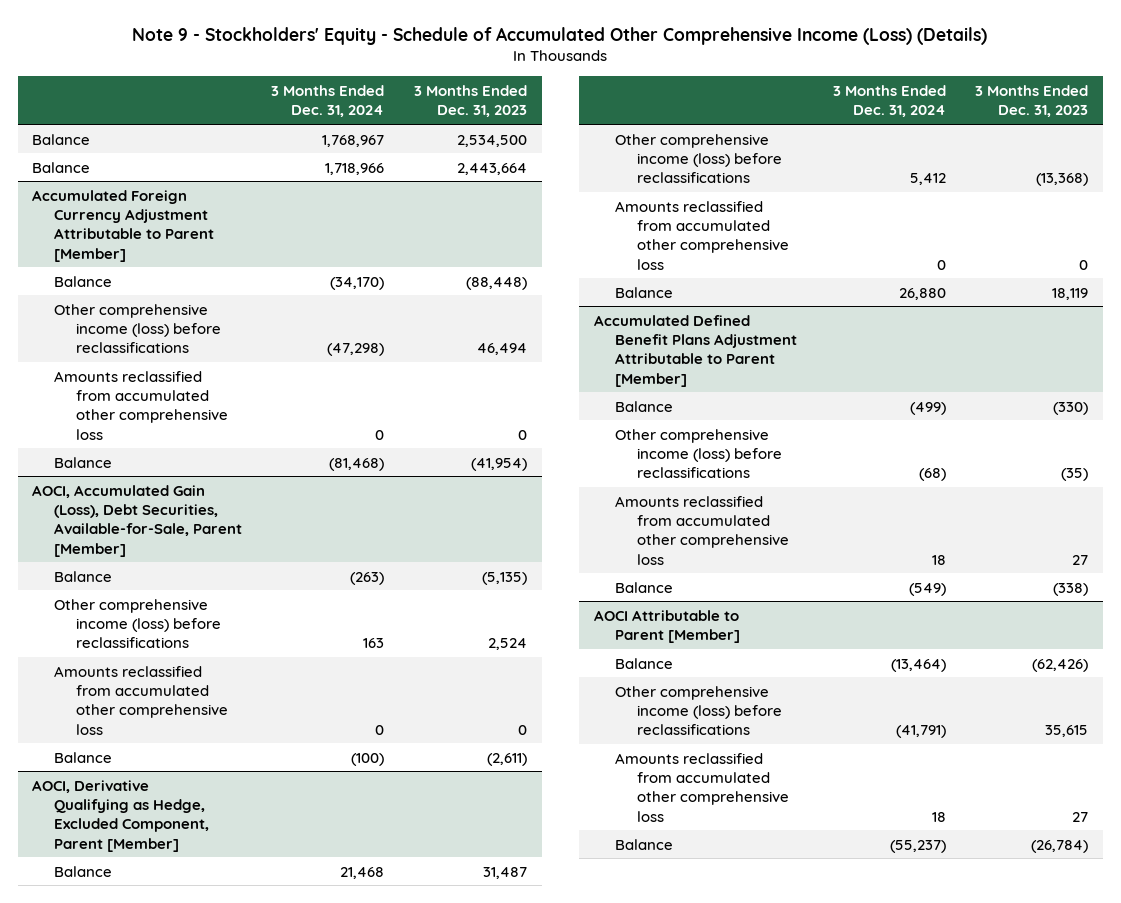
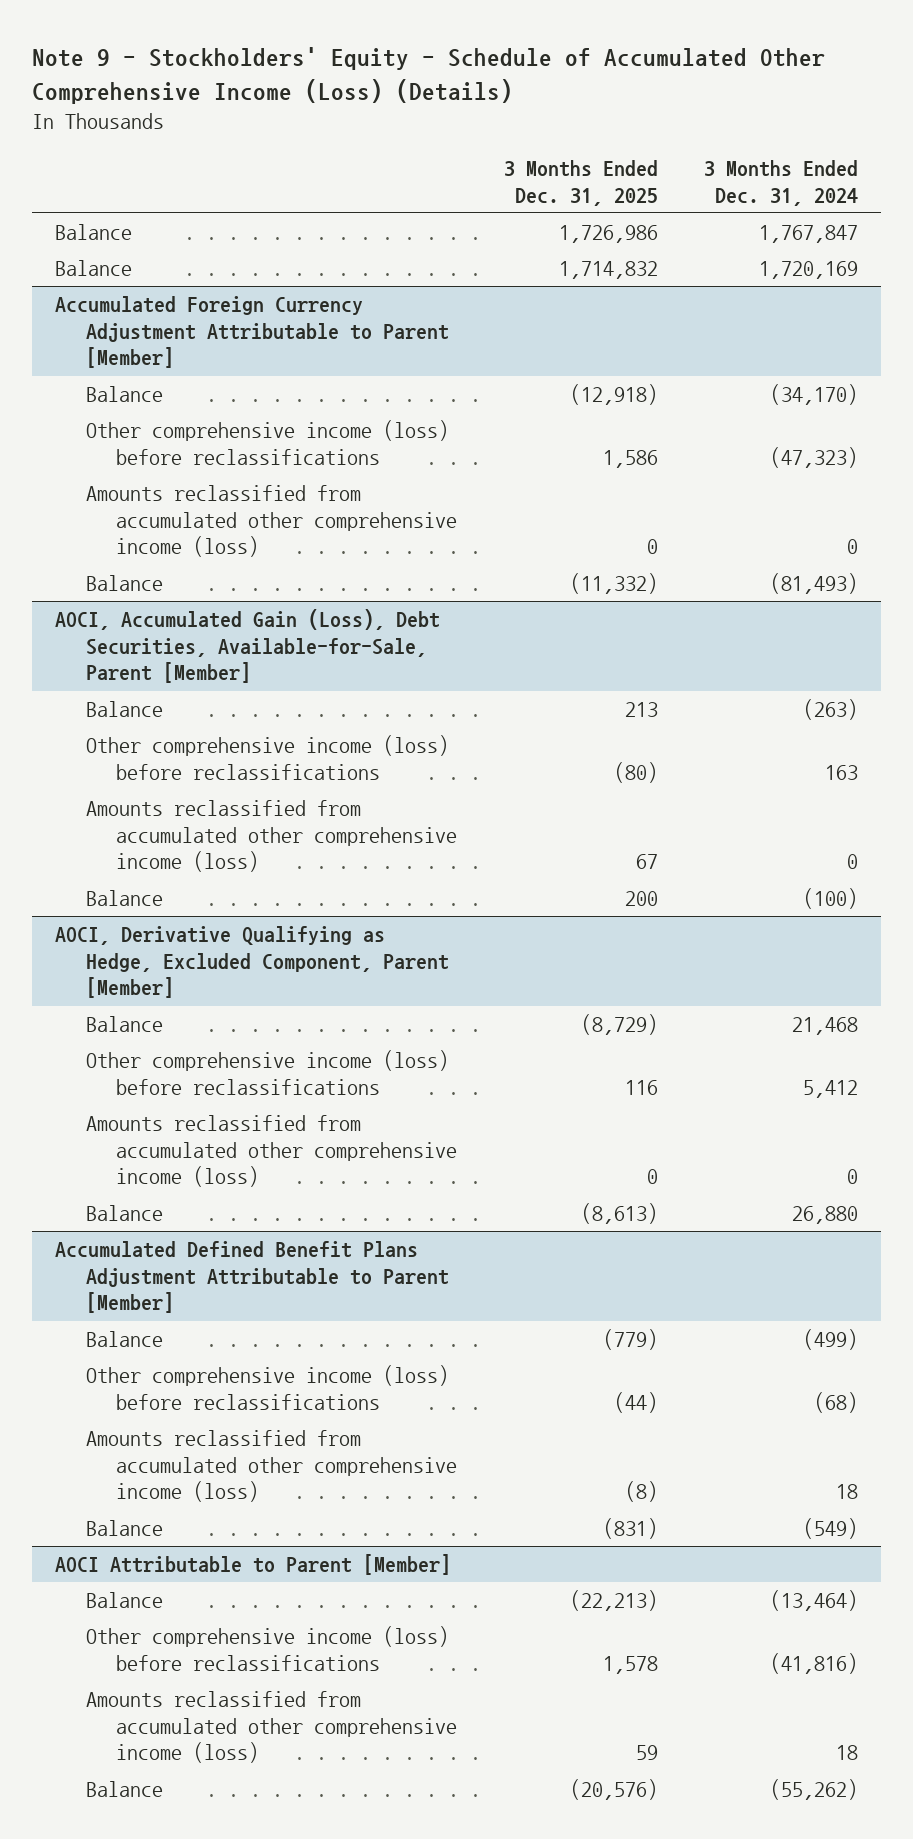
- | 3 Months Ended Dec. 31, 2024 | 3 Months Ended Dec. 31, 2023
+ | 3 Months Ended Dec. 31, 2025 | 3 Months Ended Dec. 31, 2024
- Balance | 1,768,967 | 2,534,500
- Balance | 1,718,966 | 2,443,664
+ Balance | 1,726,986 | 1,767,847
+ Balance | 1,714,832 | 1,720,169
@ Accumulated Foreign Currency Adjustment Attributable to Parent [Member]
- Other comprehensive income (loss) before reclassifications | (47,298) | 46,494
- Amounts reclassified from accumulated other comprehensive loss | 0 | 0
- Balance | (81,468) | (41,954)
+ Other comprehensive income (loss) before reclassifications | 1,586 | (47,323)
+ Amounts reclassified from accumulated other comprehensive income (loss) | 0 | 0
+ Balance | (11,332) | (81,493)
@ AOCI, Accumulated Gain (Loss), Debt Securities, Available-for-Sale, Parent [Member]
- Amounts reclassified from accumulated other comprehensive loss | 0 | 0
+ Amounts reclassified from accumulated other comprehensive income (loss) | 67 | 0
@ AOCI, Derivative Qualifying as Hedge, Excluded Component, Parent [Member]
- Amounts reclassified from accumulated other comprehensive loss | 0 | 0
+ Amounts reclassified from accumulated other comprehensive income (loss) | 0 | 0
@ Accumulated Defined Benefit Plans Adjustment Attributable to Parent [Member]
- Amounts reclassified from accumulated other comprehensive loss | 18 | 27
+ Amounts reclassified from accumulated other comprehensive income (loss) | (8) | 18
@ AOCI Attributable to Parent [Member]
- Other comprehensive income (loss) before reclassifications | (41,791) | 35,615
- Amounts reclassified from accumulated other comprehensive loss | 18 | 27
- Balance | (55,237) | (26,784)
+ Other comprehensive income (loss) before reclassifications | 1,578 | (41,816)
+ Amounts reclassified from accumulated other comprehensive income (loss) | 59 | 18
+ Balance | (20,576) | (55,262)

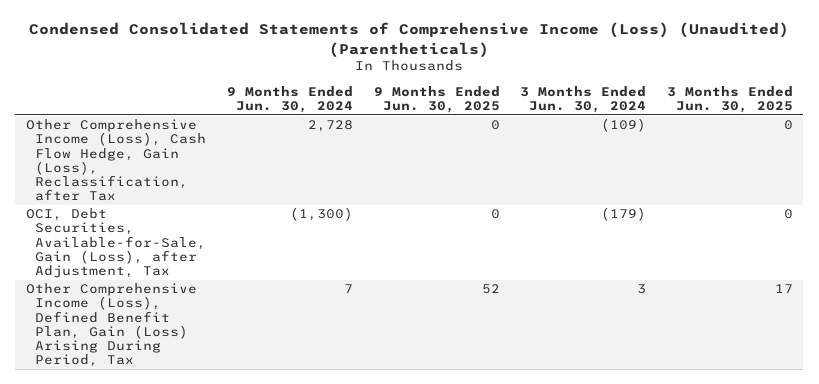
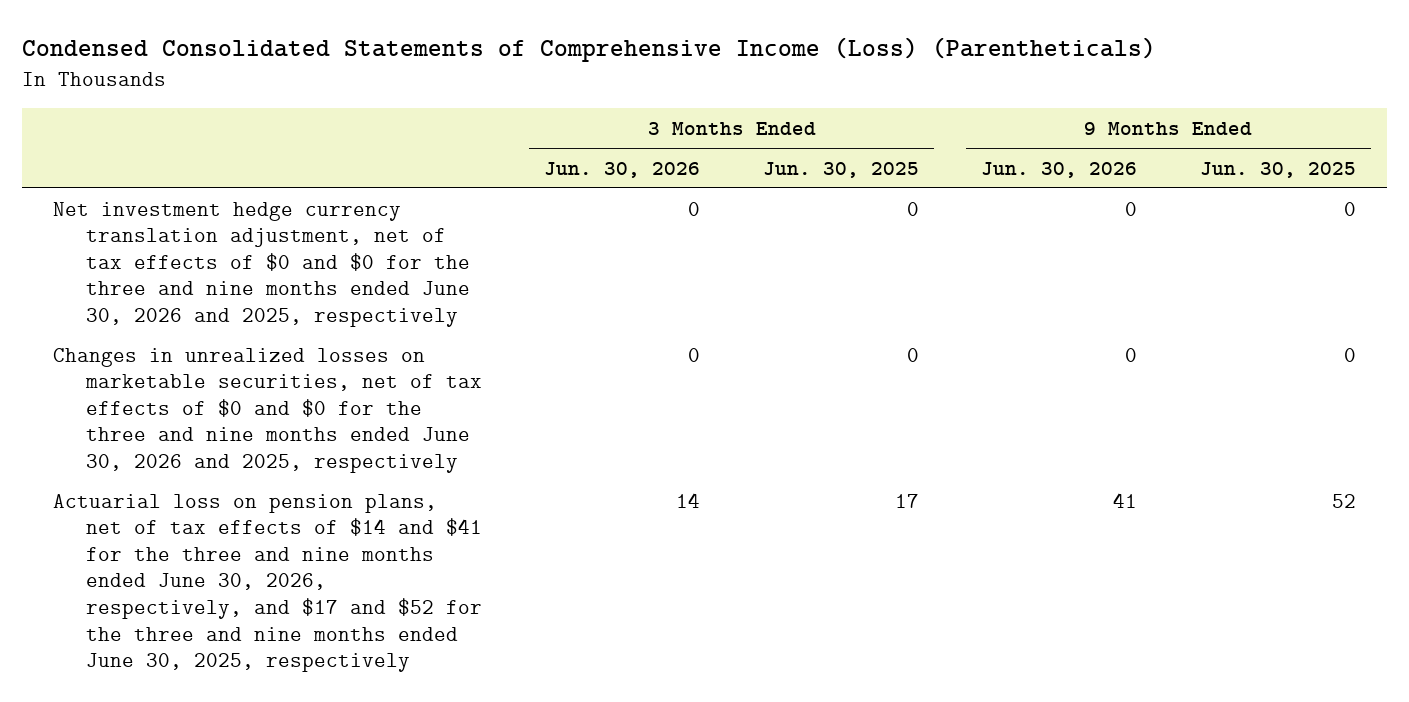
- Condensed Consolidated Statements of Comprehensive Income (Loss) (Unaudited) (Parentheticals)
+ Condensed Consolidated Statements of Comprehensive Income (Loss) (Parentheticals)
- | 9 Months Ended Jun. 30, 2024 | 9 Months Ended Jun. 30, 2025 | 3 Months Ended Jun. 30, 2024 | 3 Months Ended Jun. 30, 2025
+ | 3 Months Ended Jun. 30, 2026 | 3 Months Ended Jun. 30, 2025 | 9 Months Ended Jun. 30, 2026 | 9 Months Ended Jun. 30, 2025
- Other Comprehensive Income (Loss), Cash Flow Hedge, Gain (Loss), Reclassification, after Tax | 2,728 | 0 | (109) | 0
- OCI, Debt Securities, Available-for-Sale, Gain (Loss), after Adjustment, Tax | (1,300) | 0 | (179) | 0
- Other Comprehensive Income (Loss), Defined Benefit Plan, Gain (Loss) Arising During Period, Tax | 7 | 52 | 3 | 17
+ Net investment hedge currency translation adjustment, net of tax effects of $0 and $0 for the three and nine months ended June 30, 2026 and 2025, respectively | 0 | 0 | 0 | 0
+ Changes in unrealized losses on marketable securities, net of tax effects of $0 and $0 for the three and nine months ended June 30, 2026 and 2025, respectively | 0 | 0 | 0 | 0
+ Actuarial loss on pension plans, net of tax effects of $14 and $41 for the three and nine months ended June 30, 2026, respectively, and $17 and $52 for the three and nine months ended June 30, 2025, respectively | 14 | 17 | 41 | 52

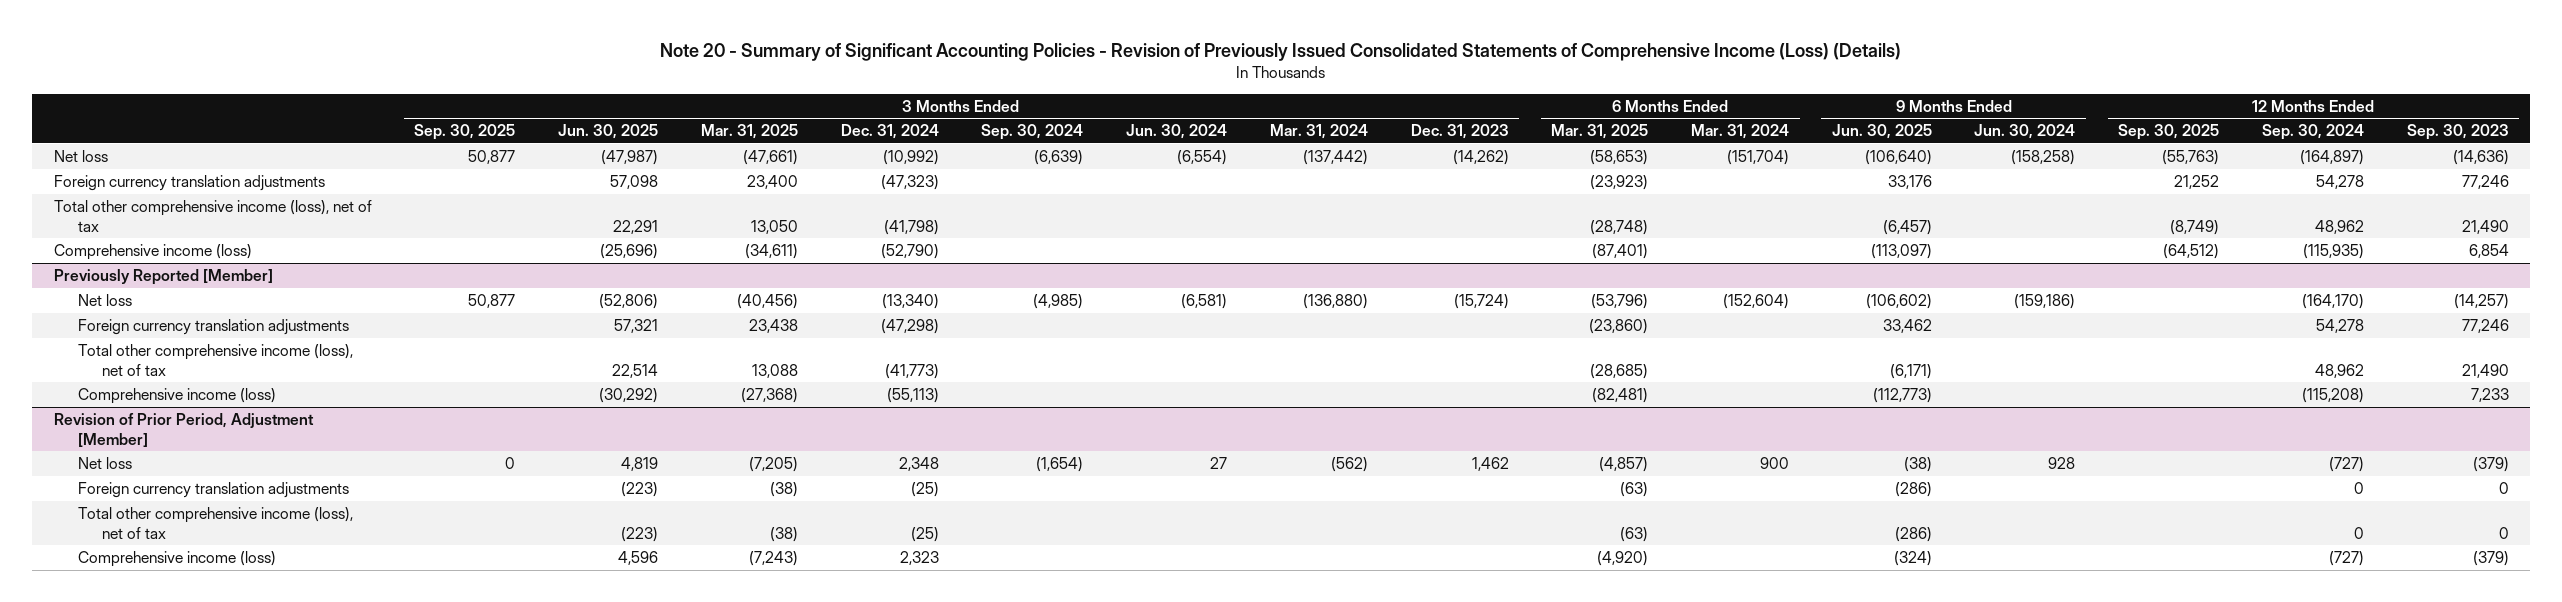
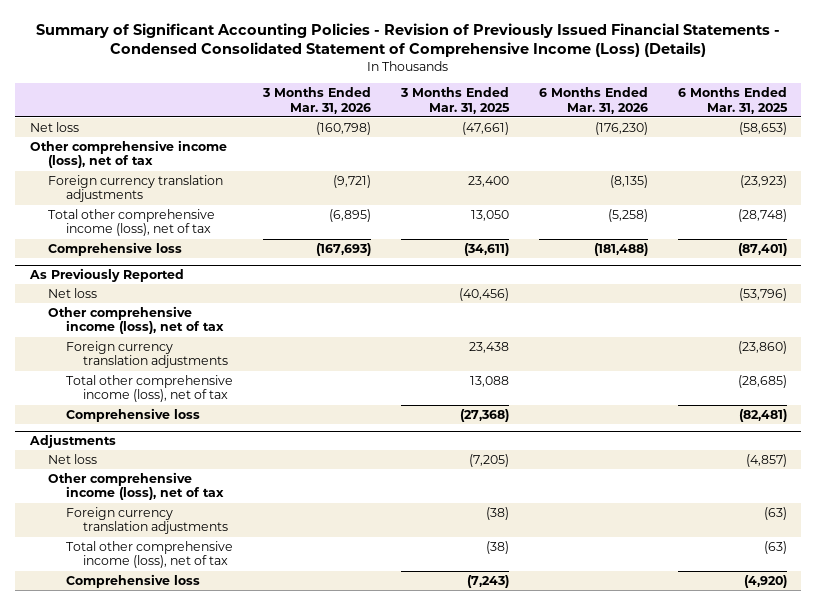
- Note 20 - Summary of Significant Accounting Policies - Revision of Previously Issued Consolidated Statements of Comprehensive Income (Loss) (Details)
+ Summary of Significant Accounting Policies - Revision of Previously Issued Financial Statements - Condensed Consolidated Statement of Comprehensive Income (Loss) (Details)
- | 3 Months Ended Sep. 30, 2025 | 3 Months Ended Jun. 30, 2025 | 3 Months Ended Mar. 31, 2025 | 3 Months Ended Dec. 31, 2024 | 3 Months Ended Sep. 30, 2024 | 3 Months Ended Jun. 30, 2024 | 3 Months Ended Mar. 31, 2024 | 3 Months Ended Dec. 31, 2023 | 6 Months Ended Mar. 31, 2025 | 6 Months Ended Mar. 31, 2024 | 9 Months Ended Jun. 30, 2025 | 9 Months Ended Jun. 30, 2024 | 12 Months Ended Sep. 30, 2025 | 12 Months Ended Sep. 30, 2024 | 12 Months Ended Sep. 30, 2023
+ | 3 Months Ended Mar. 31, 2026 | 3 Months Ended Mar. 31, 2025 | 6 Months Ended Mar. 31, 2026 | 6 Months Ended Mar. 31, 2025
+ Other comprehensive income (loss), net of tax
- Comprehensive income (loss) | | (25,696) | (34,611) | (52,790) | | | | | (87,401) | | (113,097) | | (64,512) | (115,935) | 6,854
- Previously Reported [Member]
+ Comprehensive loss | (167,693) | (34,611) | (181,488) | (87,401)
+ As Previously Reported
+ Other comprehensive income (loss), net of tax
- Comprehensive income (loss) | | (30,292) | (27,368) | (55,113) | | | | | (82,481) | | (112,773) | | | (115,208) | 7,233
- Revision of Prior Period, Adjustment [Member]
+ Comprehensive loss | | (27,368) | | (82,481)
+ Adjustments
+ Other comprehensive income (loss), net of tax
- Comprehensive income (loss) | | 4,596 | (7,243) | 2,323 | | | | | (4,920) | | (324) | | | (727) | (379)
+ Comprehensive loss | | (7,243) | | (4,920)

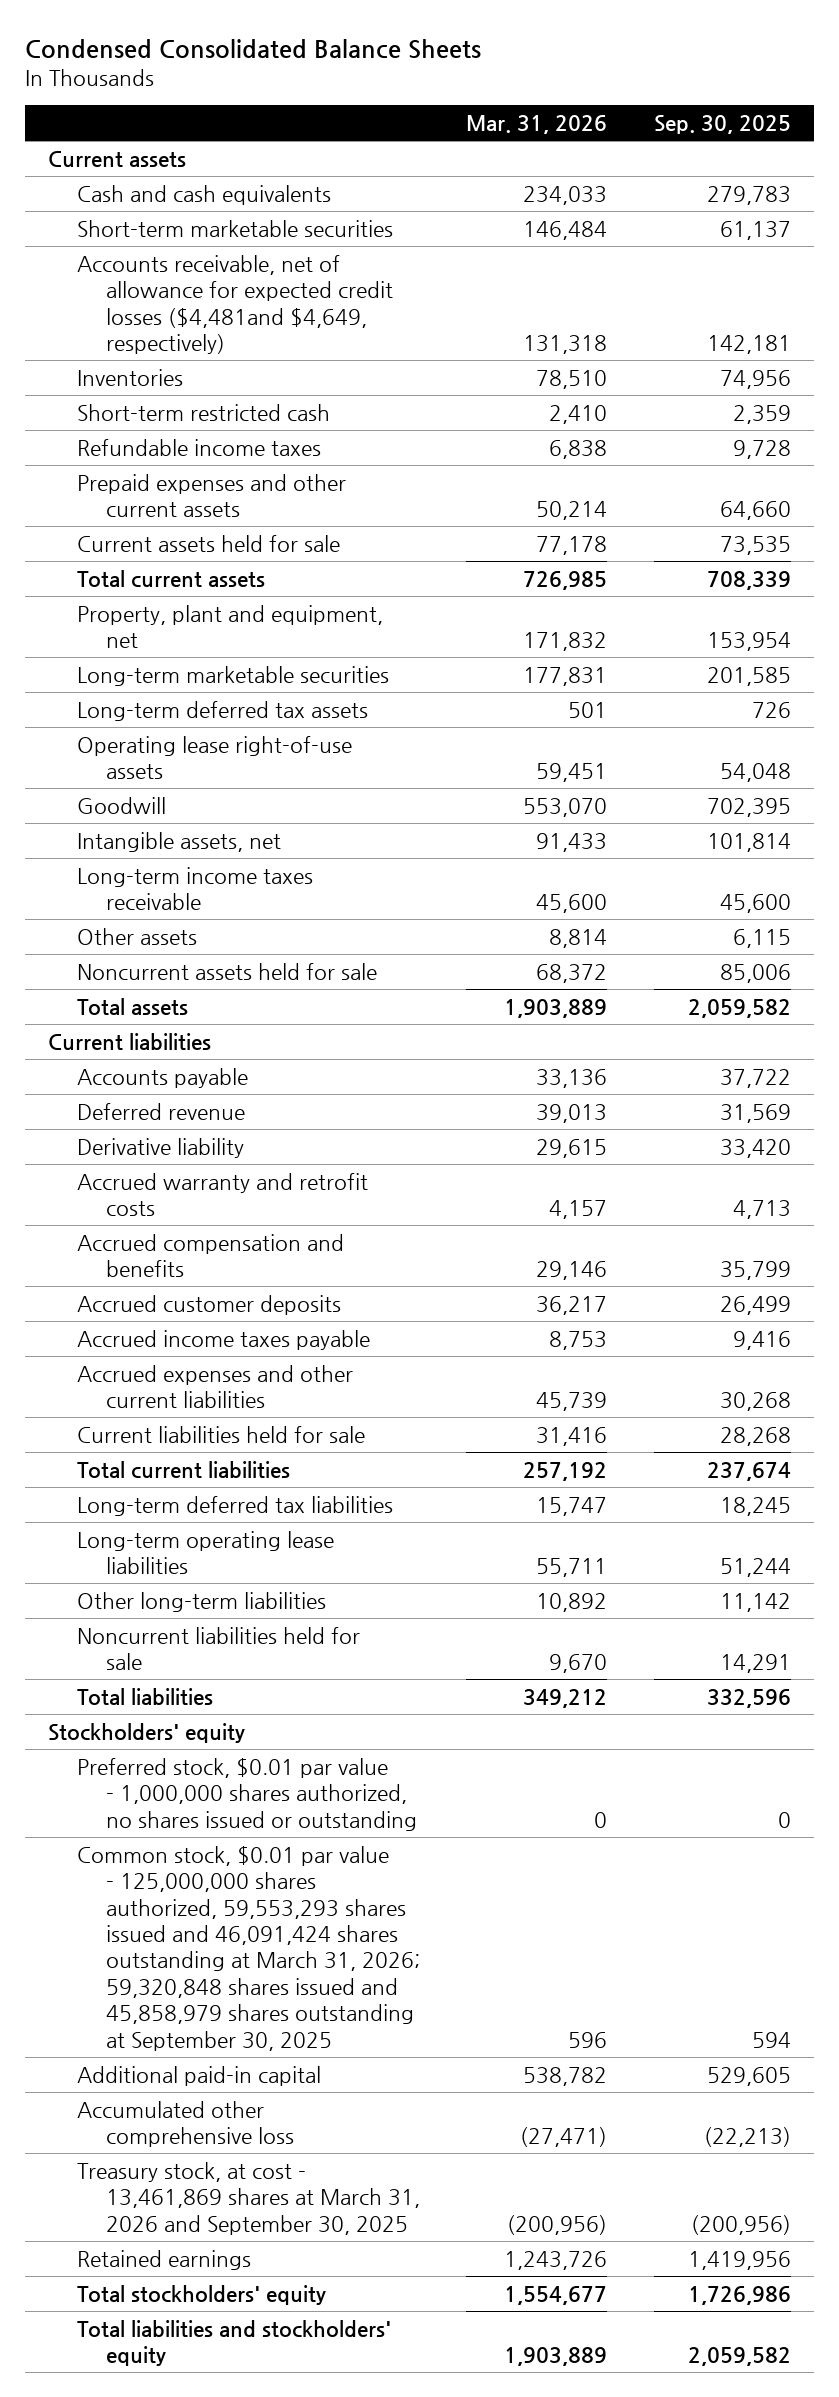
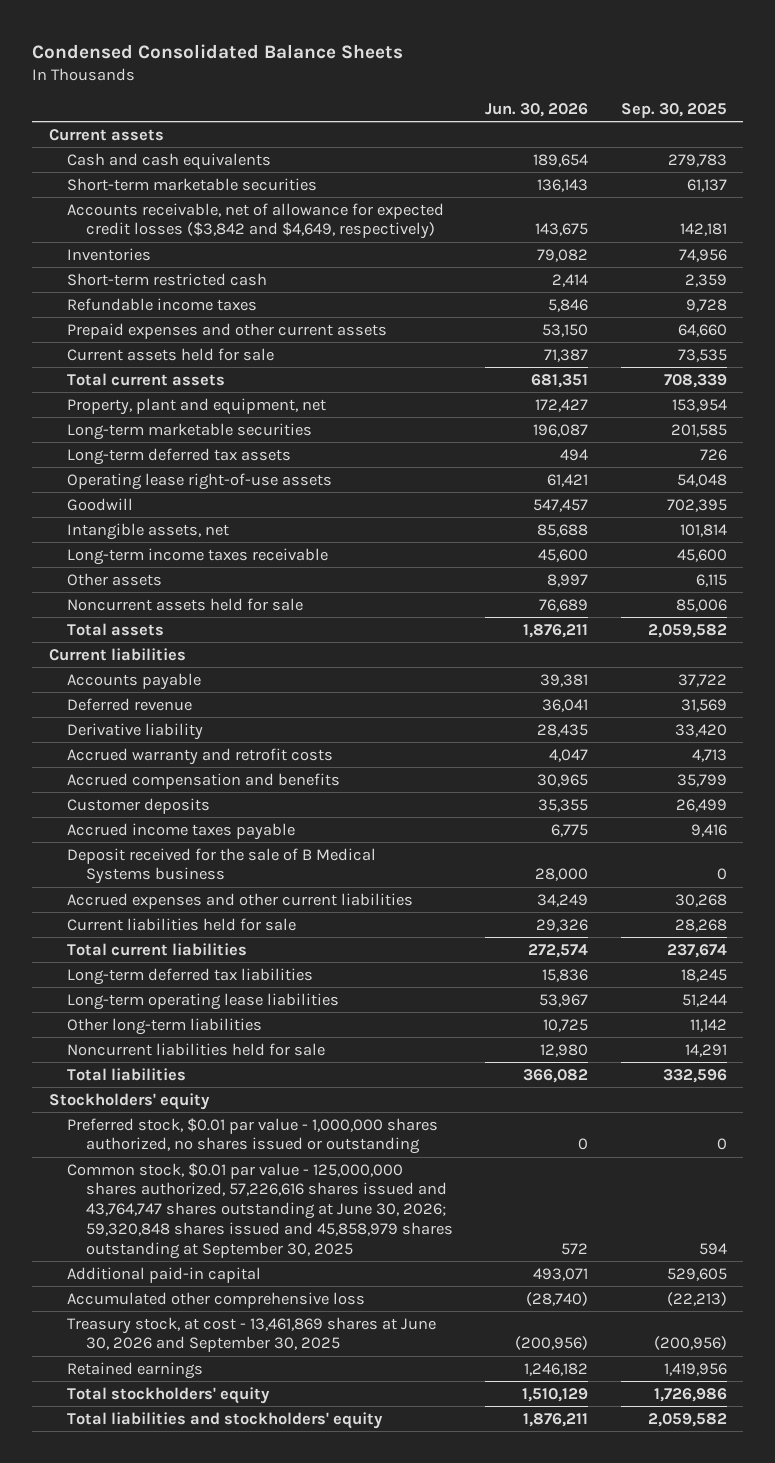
- | Mar. 31, 2026 | Sep. 30, 2025
+ | Jun. 30, 2026 | Sep. 30, 2025
- Accounts receivable, net of allowance for expected credit losses ($4,481and $4,649, respectively) | 131,318 | 142,181
+ Accounts receivable, net of allowance for expected credit losses ($3,842 and $4,649, respectively) | 143,675 | 142,181
- Accrued customer deposits | 36,217 | 26,499
+ Customer deposits | 35,355 | 26,499
+ Deposit received for the sale of B Medical Systems business | 28,000 | 0
- Common stock, $0.01 par value - 125,000,000 shares authorized, 59,553,293 shares issued and 46,091,424 shares outstanding at March 31, 2026; 59,320,848 shares issued and 45,858,979 shares outstanding at September 30, 2025 | 596 | 594
+ Common stock, $0.01 par value - 125,000,000 shares authorized, 57,226,616 shares issued and 43,764,747 shares outstanding at June 30, 2026; 59,320,848 shares issued and 45,858,979 shares outstanding at September 30, 2025 | 572 | 594
- Treasury stock, at cost - 13,461,869 shares at March 31, 2026 and September 30, 2025 | (200,956) | (200,956)
+ Treasury stock, at cost - 13,461,869 shares at June 30, 2026 and September 30, 2025 | (200,956) | (200,956)

